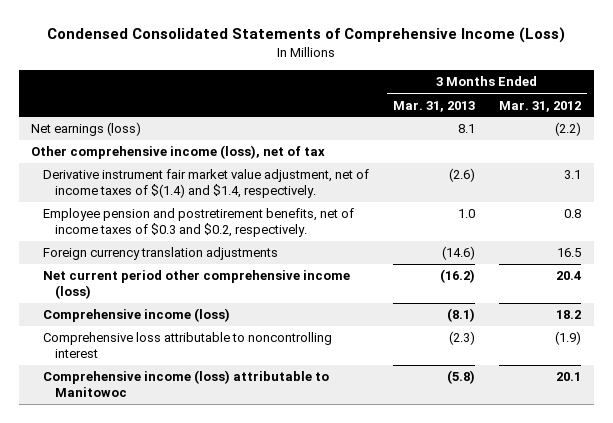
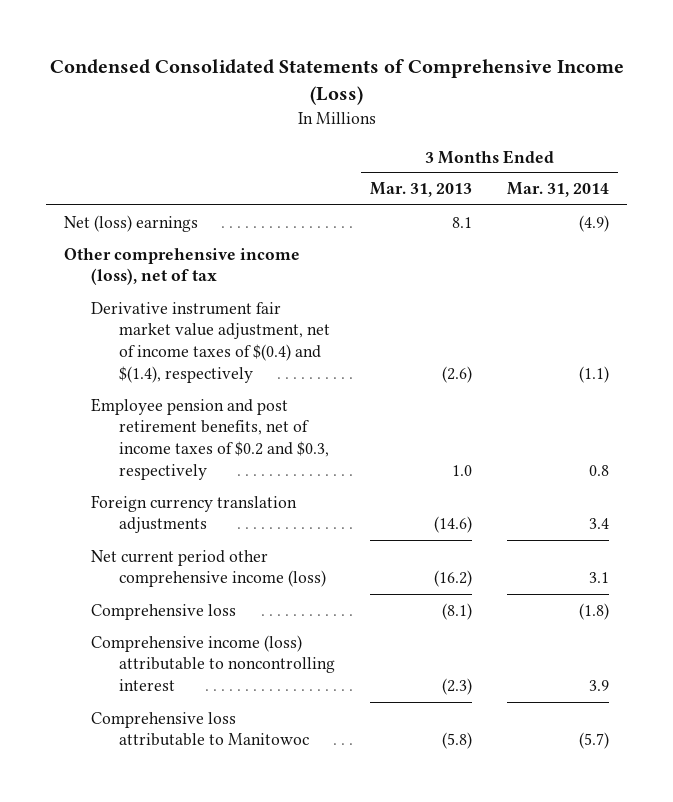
- | 3 Months Ended Mar. 31, 2013 | 3 Months Ended Mar. 31, 2012
+ | 3 Months Ended Mar. 31, 2013 | 3 Months Ended Mar. 31, 2014
- Net earnings (loss) | 8.1 | (2.2)
+ Net (loss) earnings | 8.1 | (4.9)
- Derivative instrument fair market value adjustment, net of income taxes of $(1.4) and $1.4, respectively. | (2.6) | 3.1
- Employee pension and postretirement benefits, net of income taxes of $0.3 and $0.2, respectively. | 1.0 | 0.8
+ Derivative instrument fair market value adjustment, net of income taxes of $(0.4) and $(1.4), respectively | (2.6) | (1.1)
+ Employee pension and post retirement benefits, net of income taxes of $0.2 and $0.3, respectively | 1.0 | 0.8
- Comprehensive income (loss) | (8.1) | 18.2
- Comprehensive loss attributable to noncontrolling interest | (2.3) | (1.9)
- Comprehensive income (loss) attributable to Manitowoc | (5.8) | 20.1
+ Comprehensive loss | (8.1) | (1.8)
+ Comprehensive income (loss) attributable to noncontrolling interest | (2.3) | 3.9
+ Comprehensive loss attributable to Manitowoc | (5.8) | (5.7)

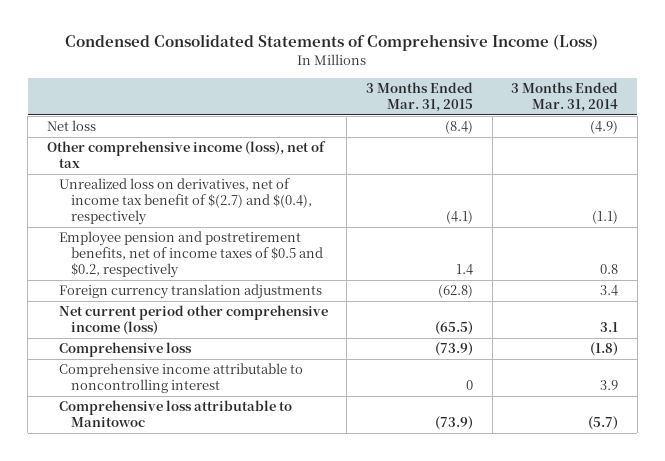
- | 3 Months Ended Mar. 31, 2013 | 3 Months Ended Mar. 31, 2014
+ | 3 Months Ended Mar. 31, 2015 | 3 Months Ended Mar. 31, 2014
- Net (loss) earnings | 8.1 | (4.9)
+ Net loss | (8.4) | (4.9)
- Derivative instrument fair market value adjustment, net of income taxes of $(0.4) and $(1.4), respectively | (2.6) | (1.1)
- Employee pension and post retirement benefits, net of income taxes of $0.2 and $0.3, respectively | 1.0 | 0.8
+ Unrealized loss on derivatives, net of income tax benefit of $(2.7) and $(0.4), respectively | (4.1) | (1.1)
+ Employee pension and postretirement benefits, net of income taxes of $0.5 and $0.2, respectively | 1.4 | 0.8
- Comprehensive income (loss) attributable to noncontrolling interest | (2.3) | 3.9
+ Comprehensive income attributable to noncontrolling interest | 0 | 3.9

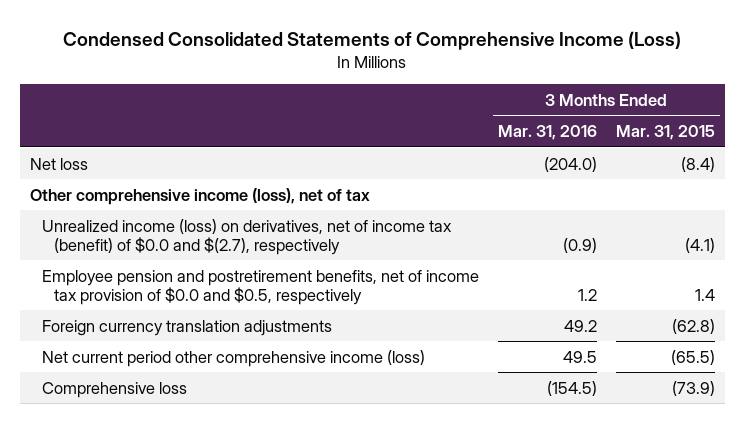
- | 3 Months Ended Mar. 31, 2015 | 3 Months Ended Mar. 31, 2014
+ | 3 Months Ended Mar. 31, 2016 | 3 Months Ended Mar. 31, 2015
- Unrealized loss on derivatives, net of income tax benefit of $(2.7) and $(0.4), respectively | (4.1) | (1.1)
- Employee pension and postretirement benefits, net of income taxes of $0.5 and $0.2, respectively | 1.4 | 0.8
+ Unrealized income (loss) on derivatives, net of income tax (benefit) of $0.0 and $(2.7), respectively | (0.9) | (4.1)
+ Employee pension and postretirement benefits, net of income tax provision of $0.0 and $0.5, respectively | 1.2 | 1.4
- Comprehensive income attributable to noncontrolling interest | 0 | 3.9
- Comprehensive loss attributable to Manitowoc | (73.9) | (5.7)

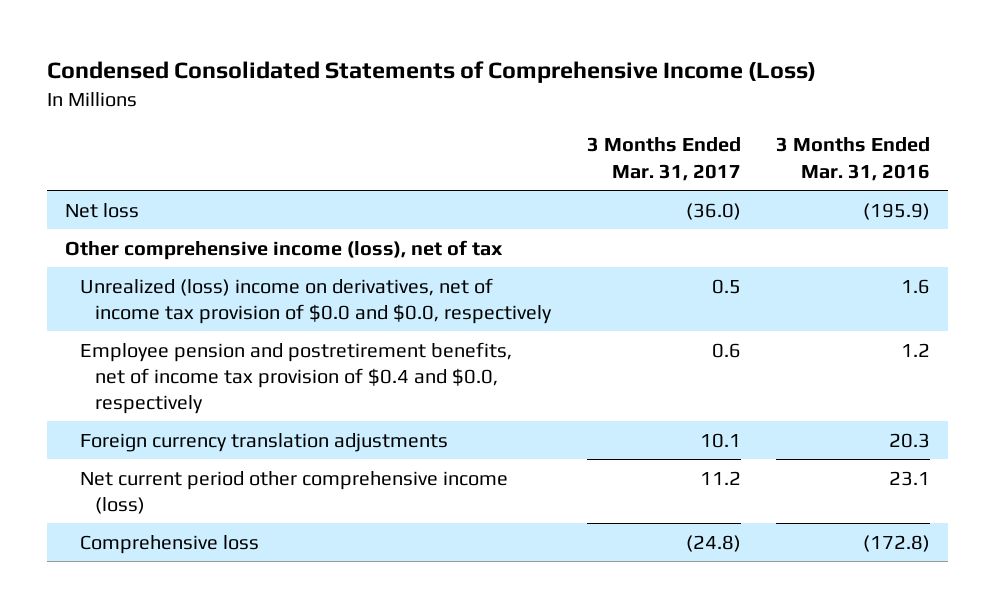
- | 3 Months Ended Mar. 31, 2016 | 3 Months Ended Mar. 31, 2015
+ | 3 Months Ended Mar. 31, 2017 | 3 Months Ended Mar. 31, 2016
- Net loss | (204.0) | (8.4)
+ Net loss | (36.0) | (195.9)
- Unrealized income (loss) on derivatives, net of income tax (benefit) of $0.0 and $(2.7), respectively | (0.9) | (4.1)
- Employee pension and postretirement benefits, net of income tax provision of $0.0 and $0.5, respectively | 1.2 | 1.4
- Foreign currency translation adjustments | 49.2 | (62.8)
- Net current period other comprehensive income (loss) | 49.5 | (65.5)
- Comprehensive loss | (154.5) | (73.9)
+ Unrealized (loss) income on derivatives, net of income tax provision of $0.0 and $0.0, respectively | 0.5 | 1.6
+ Employee pension and postretirement benefits, net of income tax provision of $0.4 and $0.0, respectively | 0.6 | 1.2
+ Foreign currency translation adjustments | 10.1 | 20.3
+ Net current period other comprehensive income (loss) | 11.2 | 23.1
+ Comprehensive loss | (24.8) | (172.8)

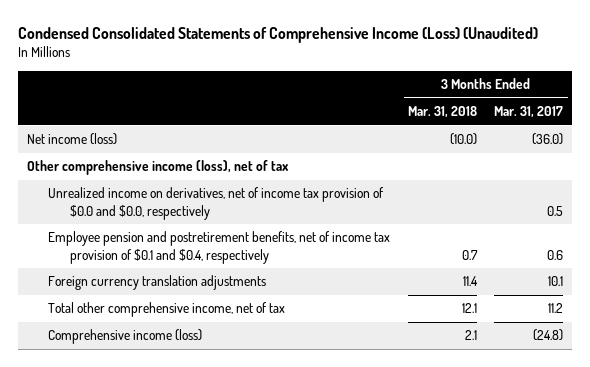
- Condensed Consolidated Statements of Comprehensive Income (Loss)
+ Condensed Consolidated Statements of Comprehensive Income (Loss) (Unaudited)
- | 3 Months Ended Mar. 31, 2017 | 3 Months Ended Mar. 31, 2016
+ | 3 Months Ended Mar. 31, 2018 | 3 Months Ended Mar. 31, 2017
- Net loss | (36.0) | (195.9)
+ Net income (loss) | (10.0) | (36.0)
- Unrealized (loss) income on derivatives, net of income tax provision of $0.0 and $0.0, respectively | 0.5 | 1.6
- Employee pension and postretirement benefits, net of income tax provision of $0.4 and $0.0, respectively | 0.6 | 1.2
+ Unrealized income on derivatives, net of income tax provision of $0.0 and $0.0, respectively | | 0.5
+ Employee pension and postretirement benefits, net of income tax provision of $0.1 and $0.4, respectively | 0.7 | 0.6
- Net current period other comprehensive income (loss) | 11.2 | 23.1
- Comprehensive loss | (24.8) | (172.8)
+ Total other comprehensive income, net of tax | 12.1 | 11.2
+ Comprehensive income (loss) | 2.1 | (24.8)

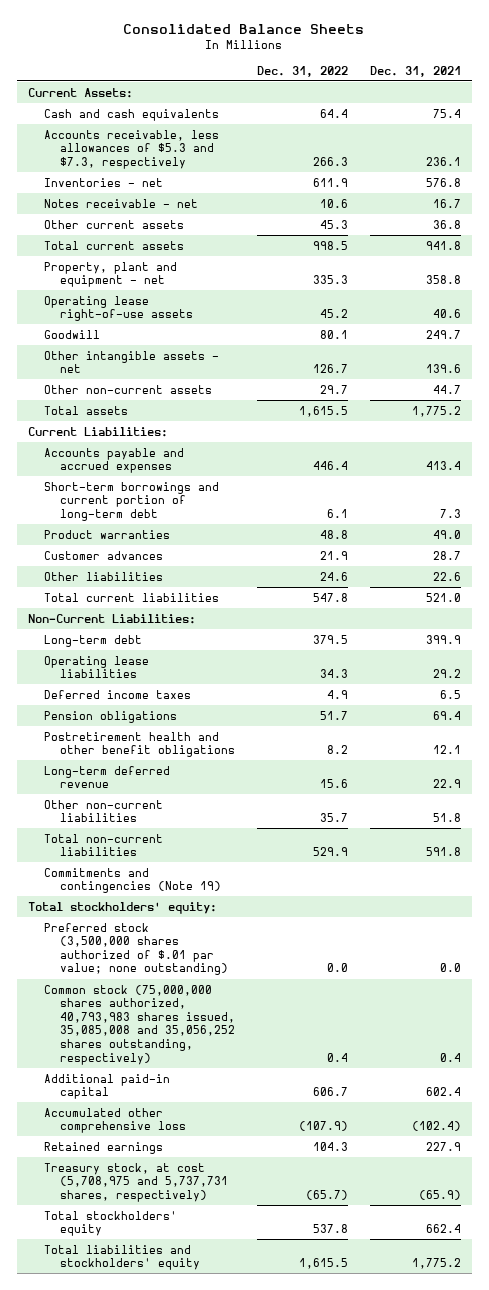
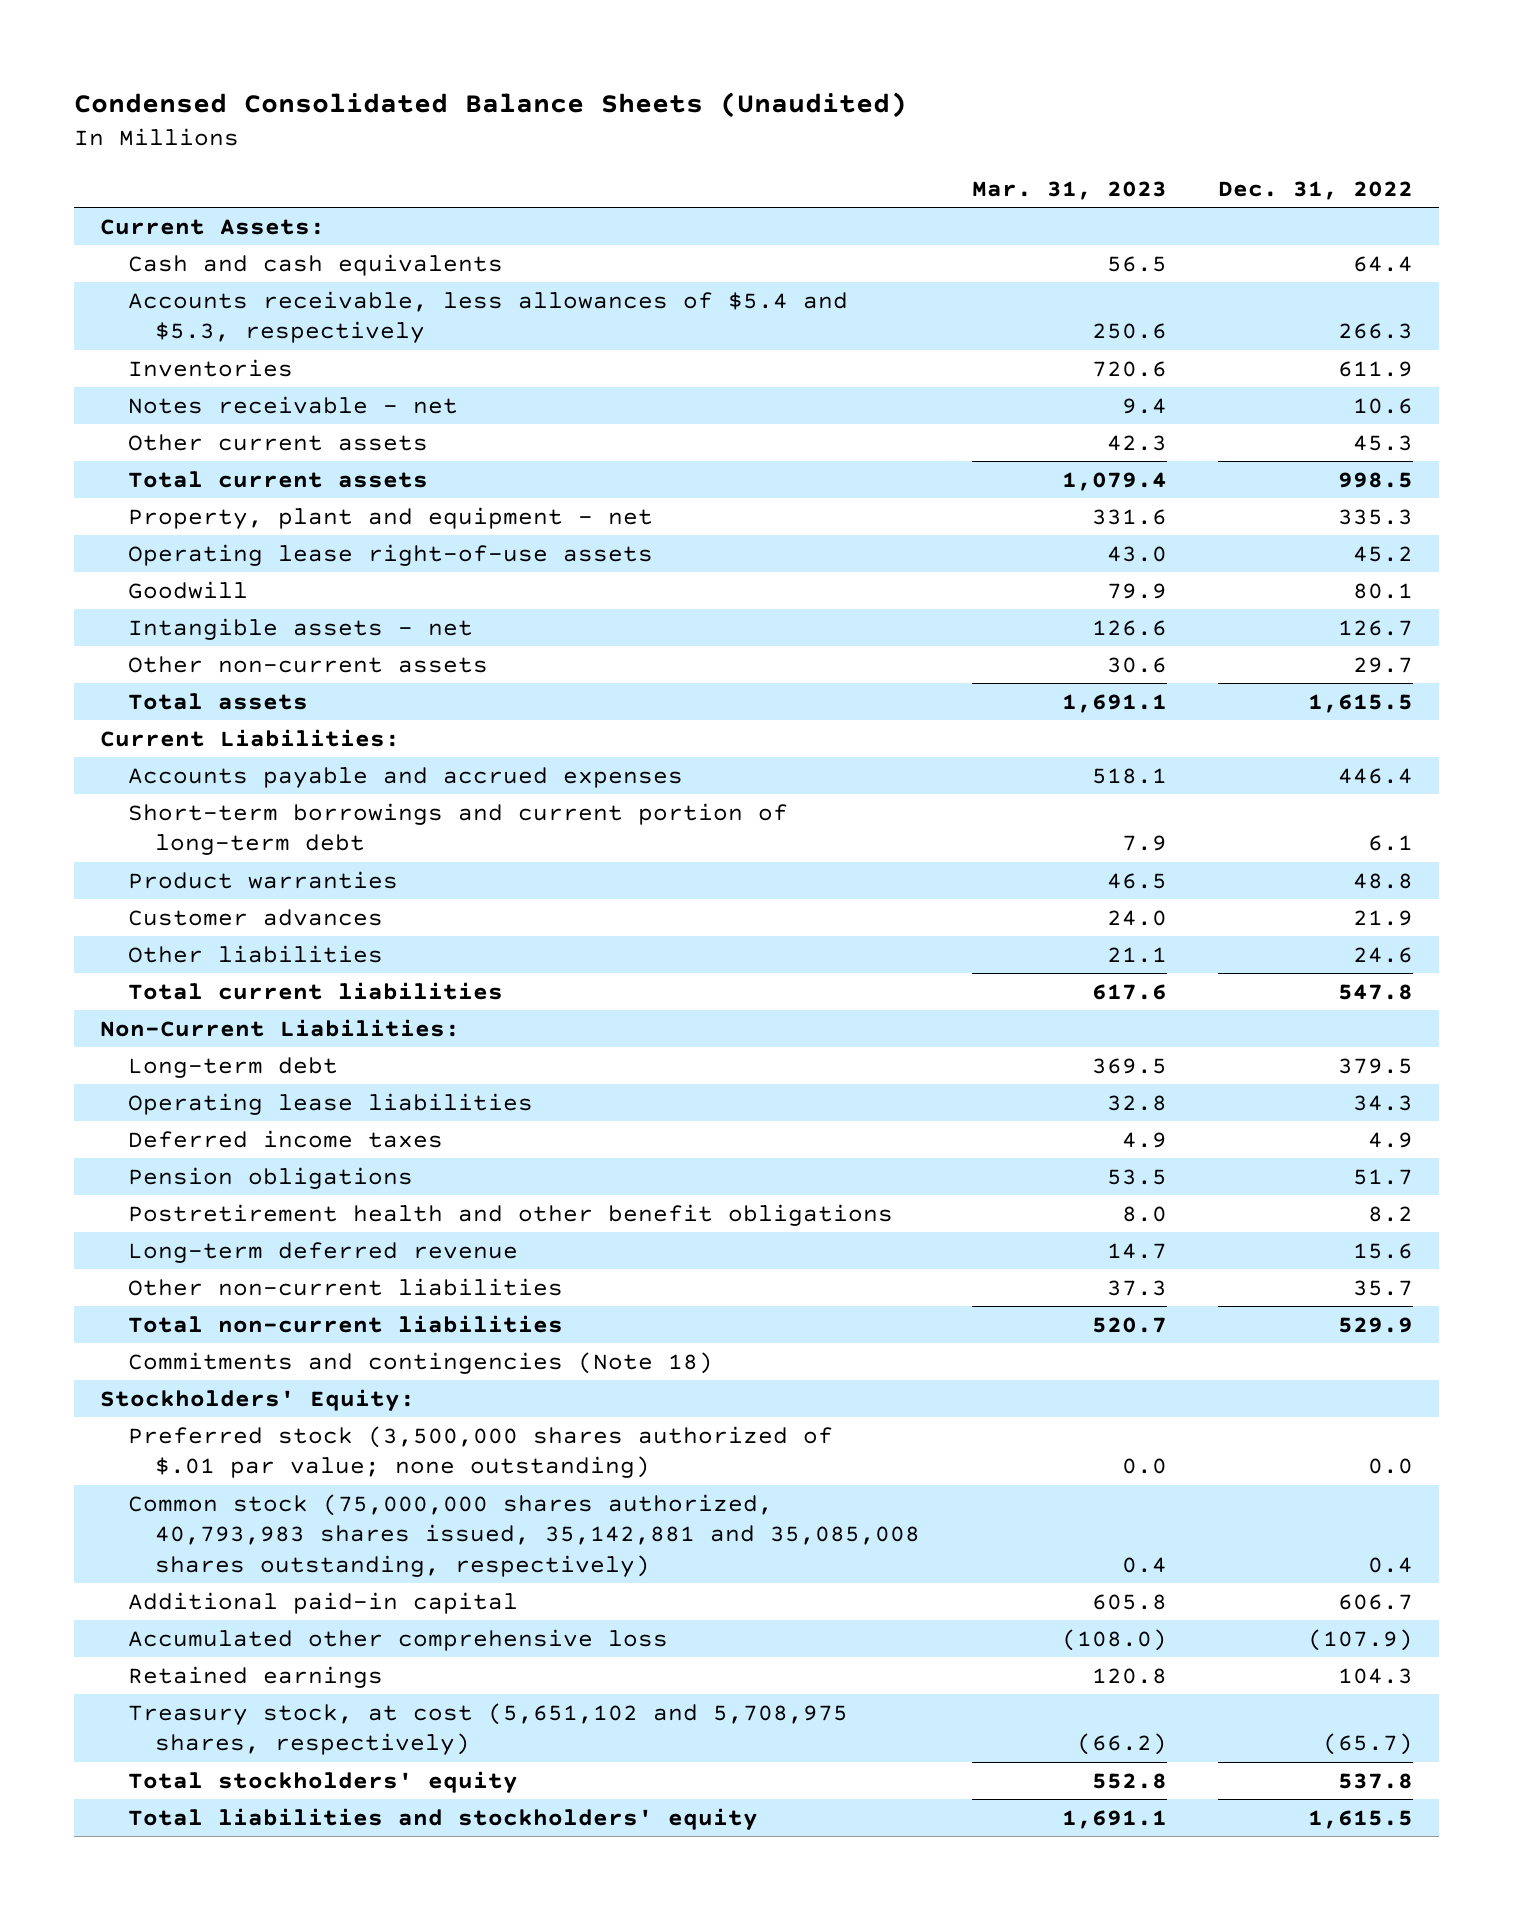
- Consolidated Balance Sheets
+ Condensed Consolidated Balance Sheets (Unaudited)
- | Dec. 31, 2022 | Dec. 31, 2021
+ | Mar. 31, 2023 | Dec. 31, 2022
- Accounts receivable, less allowances of $5.3 and $7.3, respectively | 266.3 | 236.1
- Inventories - net | 611.9 | 576.8
+ Accounts receivable, less allowances of $5.4 and $5.3, respectively | 250.6 | 266.3
+ Inventories | 720.6 | 611.9
- Other intangible assets - net | 126.7 | 139.6
+ Intangible assets - net | 126.6 | 126.7
- Commitments and contingencies (Note 19)
- Total stockholders' equity:
+ Commitments and contingencies (Note 18)
+ Stockholders' Equity:
- Common stock (75,000,000 shares authorized, 40,793,983 shares issued, 35,085,008 and 35,056,252 shares outstanding, respectively) | 0.4 | 0.4
+ Common stock (75,000,000 shares authorized, 40,793,983 shares issued, 35,142,881 and 35,085,008 shares outstanding, respectively) | 0.4 | 0.4
- Treasury stock, at cost (5,708,975 and 5,737,731 shares, respectively) | (65.7) | (65.9)
+ Treasury stock, at cost (5,651,102 and 5,708,975 shares, respectively) | (66.2) | (65.7)

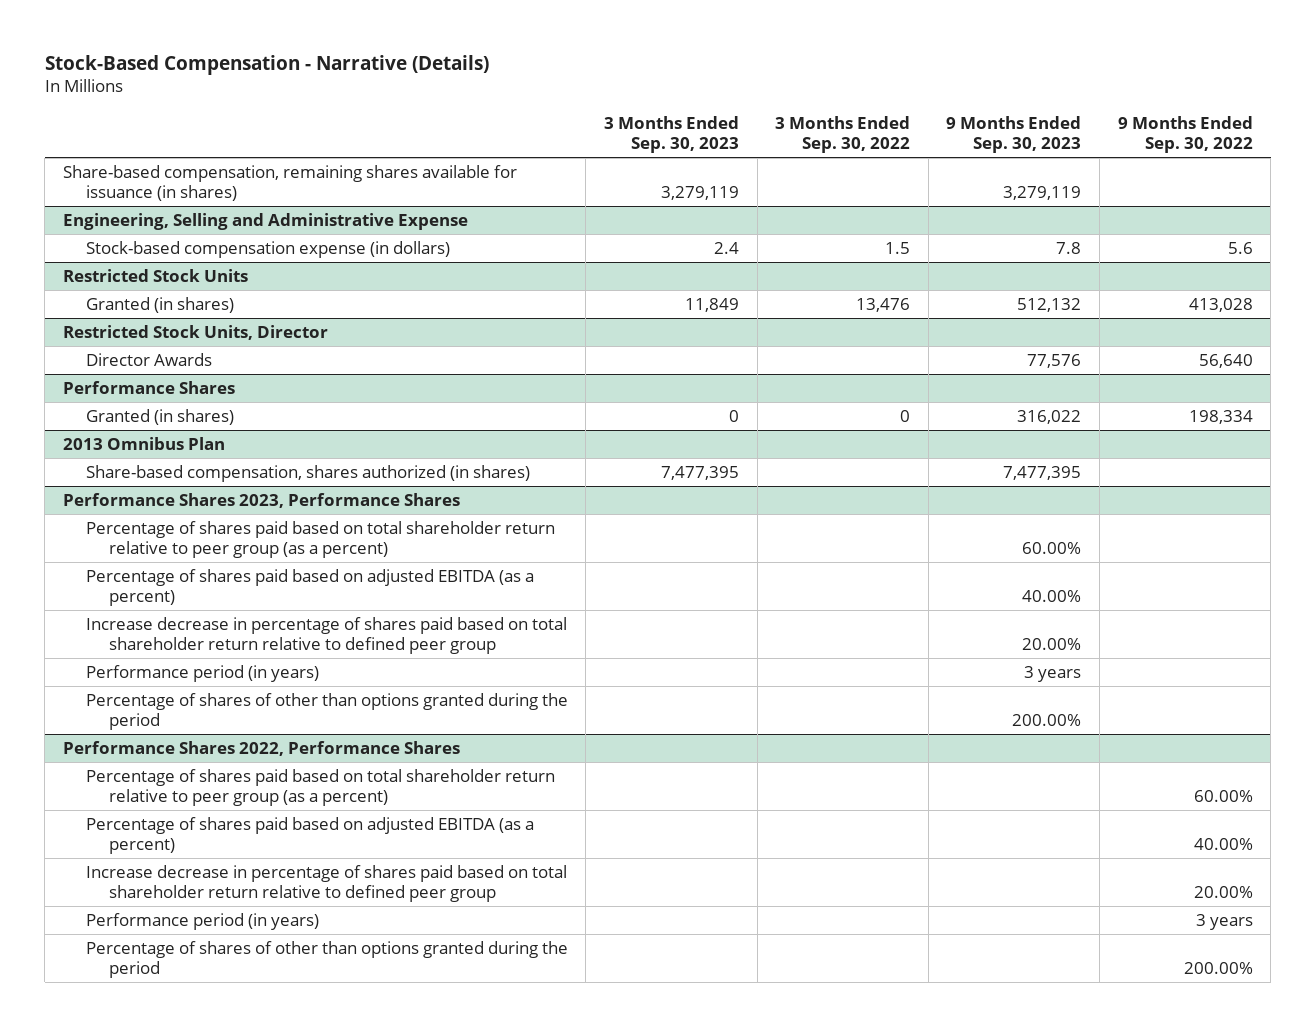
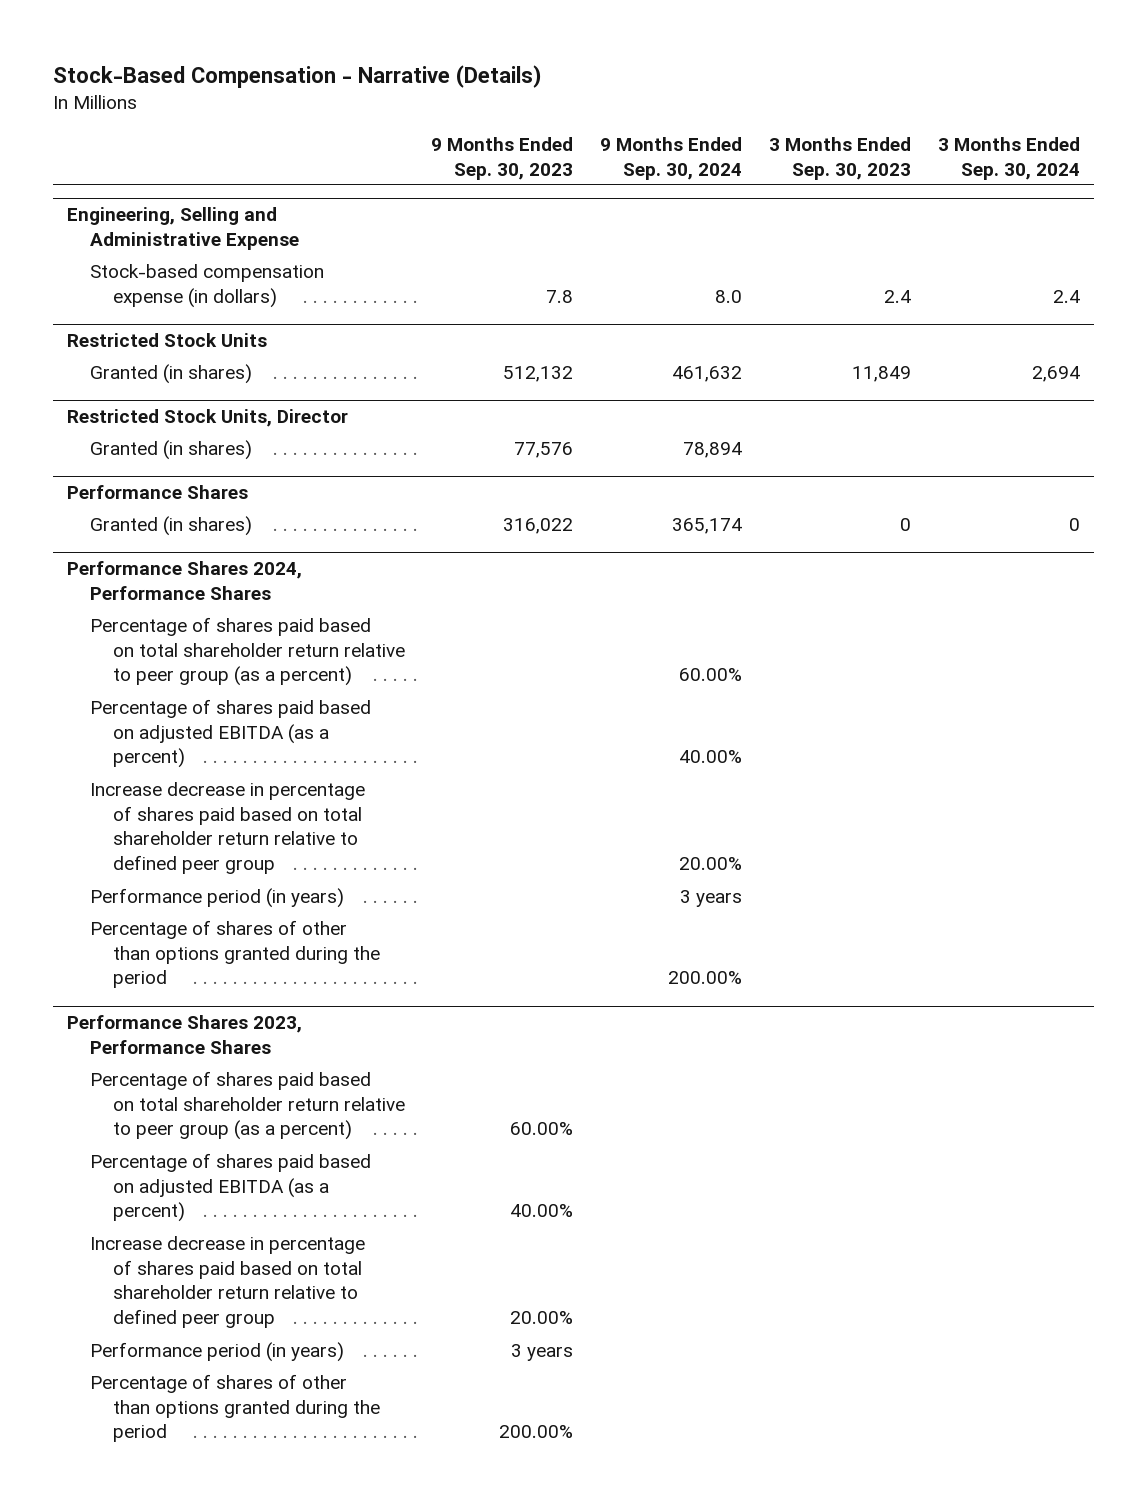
- | 3 Months Ended Sep. 30, 2023 | 3 Months Ended Sep. 30, 2022 | 9 Months Ended Sep. 30, 2023 | 9 Months Ended Sep. 30, 2022
+ | 9 Months Ended Sep. 30, 2023 | 9 Months Ended Sep. 30, 2024 | 3 Months Ended Sep. 30, 2023 | 3 Months Ended Sep. 30, 2024
- Share-based compensation, remaining shares available for issuance (in shares) | 3,279,119 | | 3,279,119 |
@ Restricted Stock Units, Director
- Director Awards | | | 77,576 | 56,640
+ Granted (in shares) | 77,576 | 78,894 | |
- 2013 Omnibus Plan
- Share-based compensation, shares authorized (in shares) | 7,477,395 | | 7,477,395 |
+ Performance Shares 2024, Performance Shares
+ Percentage of shares paid based on total shareholder return relative to peer group (as a percent) | | 60.00% | |
+ Percentage of shares paid based on adjusted EBITDA (as a percent) | | 40.00% | |
+ Increase decrease in percentage of shares paid based on total shareholder return relative to defined peer group | | 20.00% | |
+ Performance period (in years) | | 3 years | |
+ Percentage of shares of other than options granted during the period | | 200.00% | |
- Performance Shares 2022, Performance Shares
- Percentage of shares paid based on total shareholder return relative to peer group (as a percent) | | | | 60.00%
- Percentage of shares paid based on adjusted EBITDA (as a percent) | | | | 40.00%
- Increase decrease in percentage of shares paid based on total shareholder return relative to defined peer group | | | | 20.00%
- Performance period (in years) | | | | 3 years
- Percentage of shares of other than options granted during the period | | | | 200.00%

